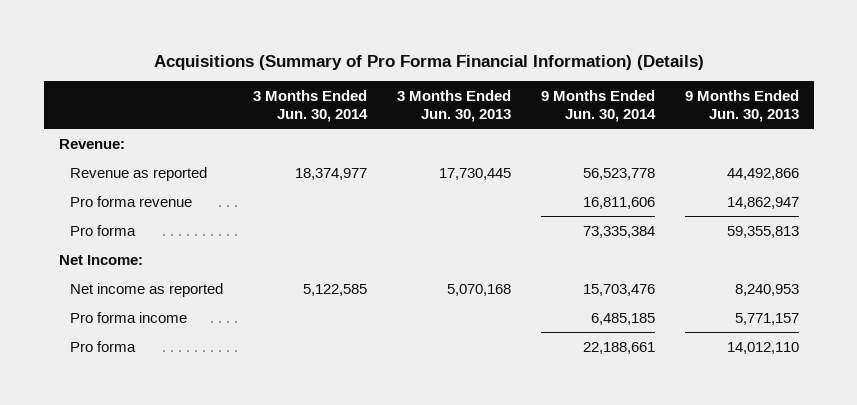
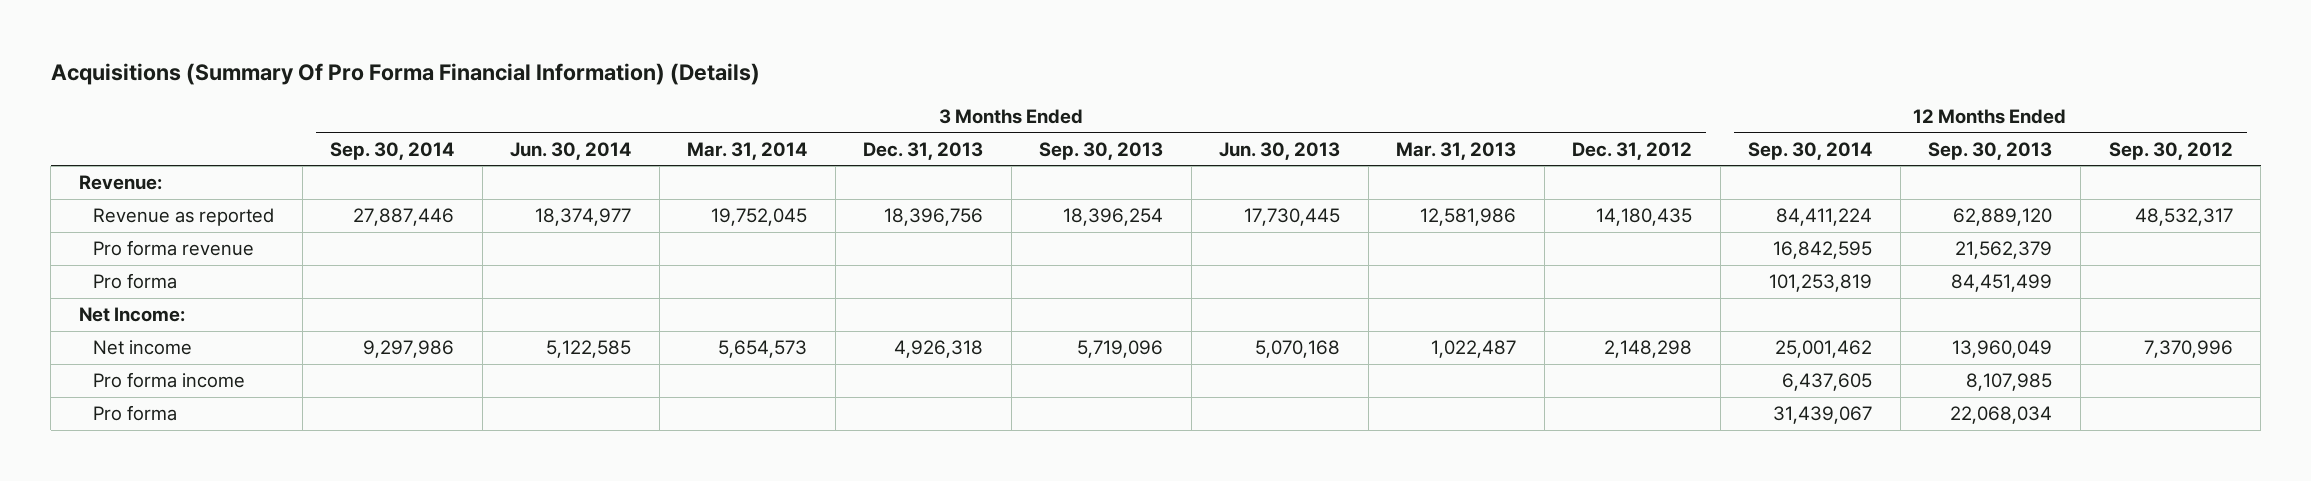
- Acquisitions (Summary of Pro Forma Financial Information) (Details)
+ Acquisitions (Summary Of Pro Forma Financial Information) (Details)
- | 3 Months Ended Jun. 30, 2014 | 3 Months Ended Jun. 30, 2013 | 9 Months Ended Jun. 30, 2014 | 9 Months Ended Jun. 30, 2013
+ | 3 Months Ended Sep. 30, 2014 | 3 Months Ended Jun. 30, 2014 | 3 Months Ended Mar. 31, 2014 | 3 Months Ended Dec. 31, 2013 | 3 Months Ended Sep. 30, 2013 | 3 Months Ended Jun. 30, 2013 | 3 Months Ended Mar. 31, 2013 | 3 Months Ended Dec. 31, 2012 | 12 Months Ended Sep. 30, 2014 | 12 Months Ended Sep. 30, 2013 | 12 Months Ended Sep. 30, 2012
- Net income as reported | 5,122,585 | 5,070,168 | 15,703,476 | 8,240,953
+ Net income | 9,297,986 | 5,122,585 | 5,654,573 | 4,926,318 | 5,719,096 | 5,070,168 | 1,022,487 | 2,148,298 | 25,001,462 | 13,960,049 | 7,370,996

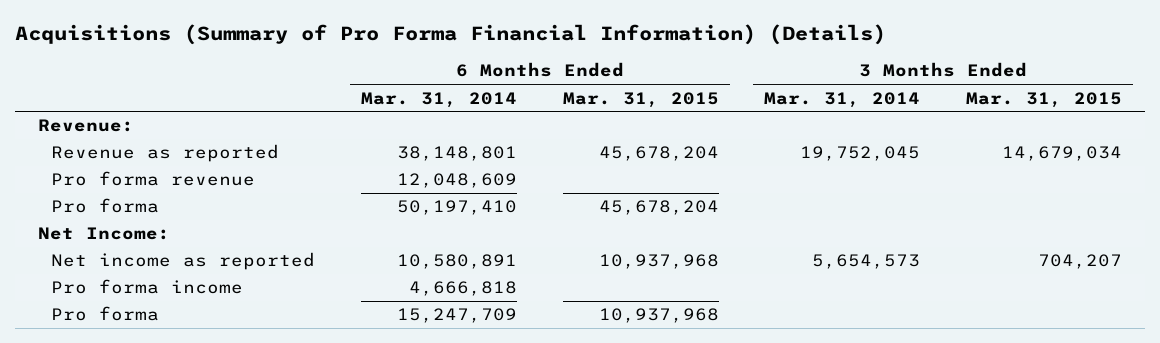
- Acquisitions (Summary Of Pro Forma Financial Information) (Details)
+ Acquisitions (Summary of Pro Forma Financial Information) (Details)
- | 3 Months Ended Sep. 30, 2014 | 3 Months Ended Jun. 30, 2014 | 3 Months Ended Mar. 31, 2014 | 3 Months Ended Dec. 31, 2013 | 3 Months Ended Sep. 30, 2013 | 3 Months Ended Jun. 30, 2013 | 3 Months Ended Mar. 31, 2013 | 3 Months Ended Dec. 31, 2012 | 12 Months Ended Sep. 30, 2014 | 12 Months Ended Sep. 30, 2013 | 12 Months Ended Sep. 30, 2012
+ | 6 Months Ended Mar. 31, 2014 | 6 Months Ended Mar. 31, 2015 | 3 Months Ended Mar. 31, 2014 | 3 Months Ended Mar. 31, 2015
- Net income | 9,297,986 | 5,122,585 | 5,654,573 | 4,926,318 | 5,719,096 | 5,070,168 | 1,022,487 | 2,148,298 | 25,001,462 | 13,960,049 | 7,370,996
+ Net income as reported | 10,580,891 | 10,937,968 | 5,654,573 | 704,207

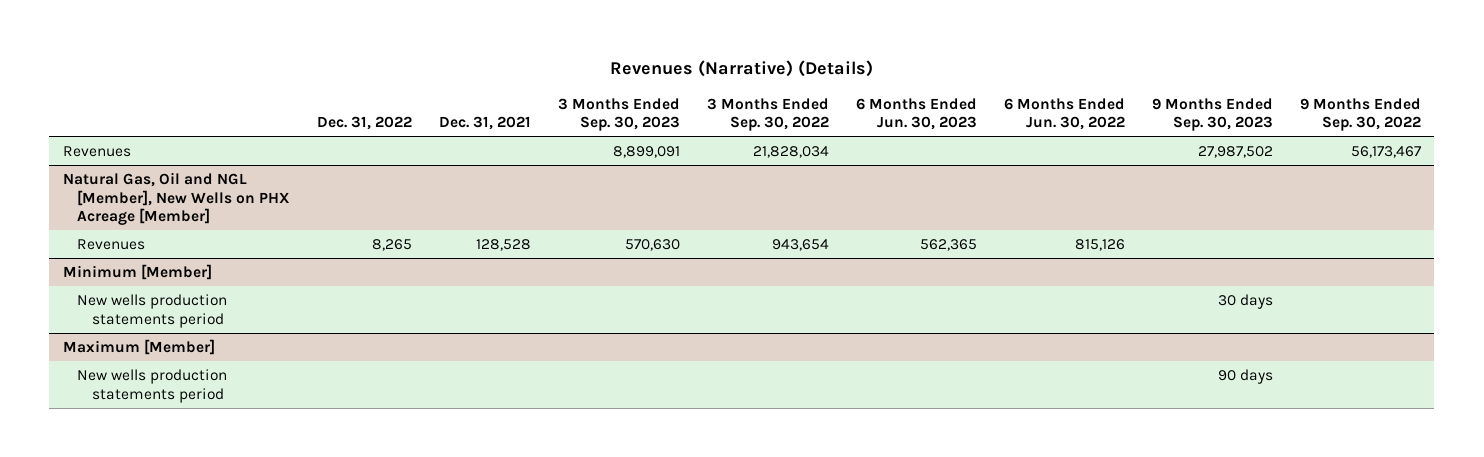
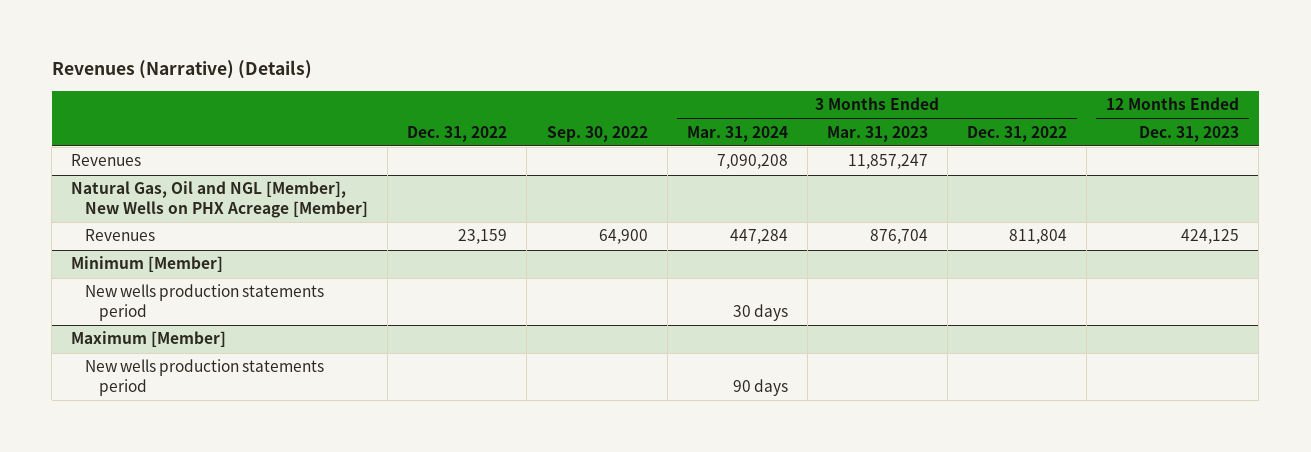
- | Dec. 31, 2022 | Dec. 31, 2021 | 3 Months Ended Sep. 30, 2023 | 3 Months Ended Sep. 30, 2022 | 6 Months Ended Jun. 30, 2023 | 6 Months Ended Jun. 30, 2022 | 9 Months Ended Sep. 30, 2023 | 9 Months Ended Sep. 30, 2022
+ | Dec. 31, 2022 | Sep. 30, 2022 | 3 Months Ended Mar. 31, 2024 | 3 Months Ended Mar. 31, 2023 | 3 Months Ended Dec. 31, 2022 | 12 Months Ended Dec. 31, 2023
@ Natural Gas, Oil and NGL [Member], New Wells on PHX Acreage [Member]
- Revenues | 8,265 | 128,528 | 570,630 | 943,654 | 562,365 | 815,126 | |
+ Revenues | 23,159 | 64,900 | 447,284 | 876,704 | 811,804 | 424,125

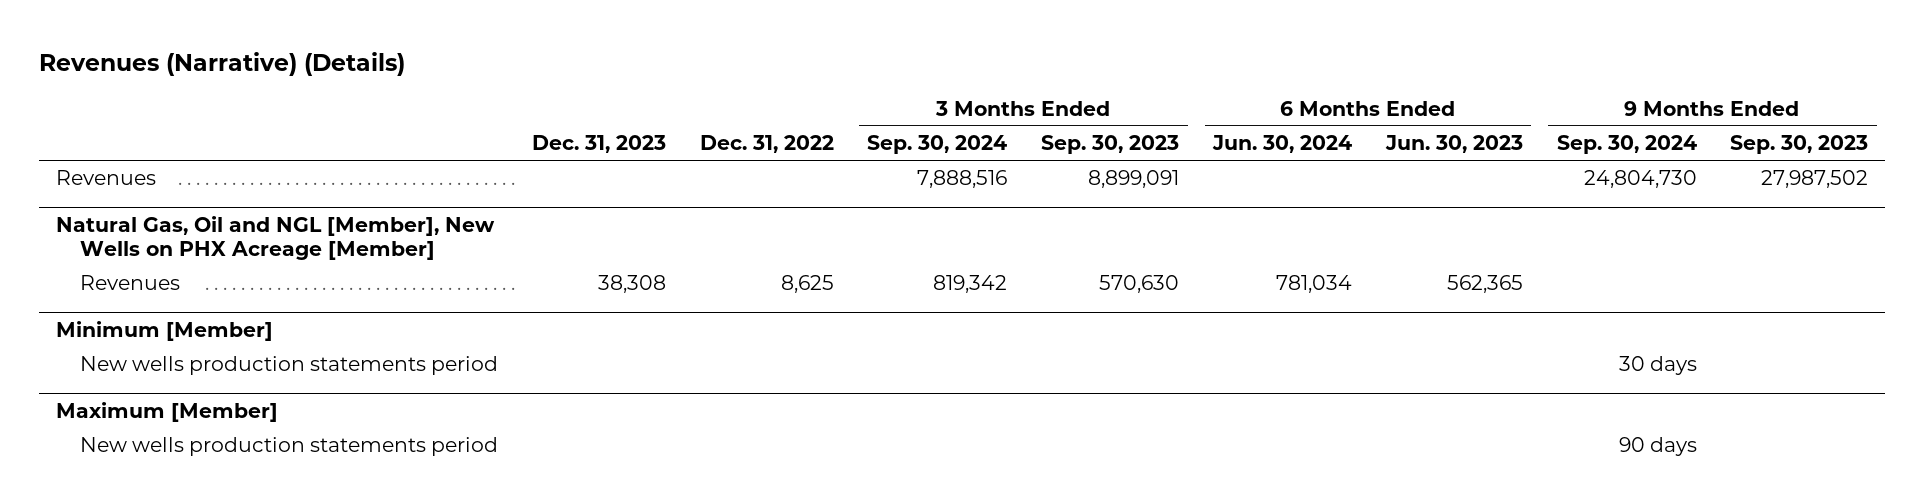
- | Dec. 31, 2022 | Sep. 30, 2022 | 3 Months Ended Mar. 31, 2024 | 3 Months Ended Mar. 31, 2023 | 3 Months Ended Dec. 31, 2022 | 12 Months Ended Dec. 31, 2023
+ | Dec. 31, 2023 | Dec. 31, 2022 | 3 Months Ended Sep. 30, 2024 | 3 Months Ended Sep. 30, 2023 | 6 Months Ended Jun. 30, 2024 | 6 Months Ended Jun. 30, 2023 | 9 Months Ended Sep. 30, 2024 | 9 Months Ended Sep. 30, 2023
@ Natural Gas, Oil and NGL [Member], New Wells on PHX Acreage [Member]
- Revenues | 23,159 | 64,900 | 447,284 | 876,704 | 811,804 | 424,125
+ Revenues | 38,308 | 8,625 | 819,342 | 570,630 | 781,034 | 562,365 | |

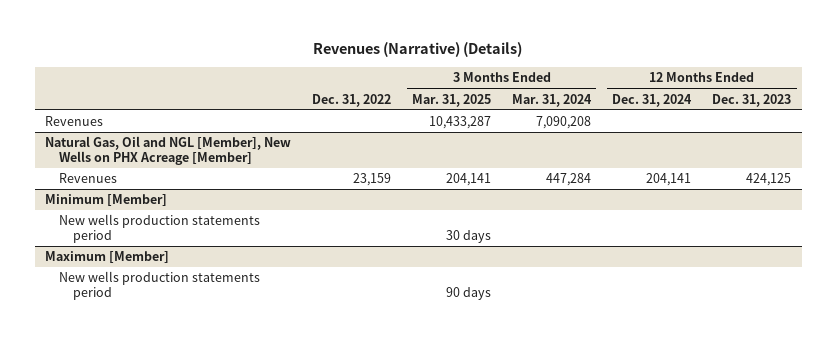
- | Dec. 31, 2023 | Dec. 31, 2022 | 3 Months Ended Sep. 30, 2024 | 3 Months Ended Sep. 30, 2023 | 6 Months Ended Jun. 30, 2024 | 6 Months Ended Jun. 30, 2023 | 9 Months Ended Sep. 30, 2024 | 9 Months Ended Sep. 30, 2023
+ | Dec. 31, 2022 | 3 Months Ended Mar. 31, 2025 | 3 Months Ended Mar. 31, 2024 | 12 Months Ended Dec. 31, 2024 | 12 Months Ended Dec. 31, 2023
@ Natural Gas, Oil and NGL [Member], New Wells on PHX Acreage [Member]
- Revenues | 38,308 | 8,625 | 819,342 | 570,630 | 781,034 | 562,365 | |
+ Revenues | 23,159 | 204,141 | 447,284 | 204,141 | 424,125

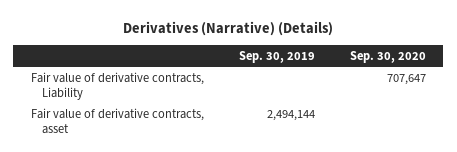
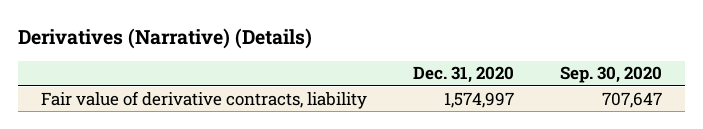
- | Sep. 30, 2019 | Sep. 30, 2020
+ | Dec. 31, 2020 | Sep. 30, 2020
- Fair value of derivative contracts, Liability | | 707,647
- Fair value of derivative contracts, asset | 2,494,144 |
+ Fair value of derivative contracts, liability | 1,574,997 | 707,647

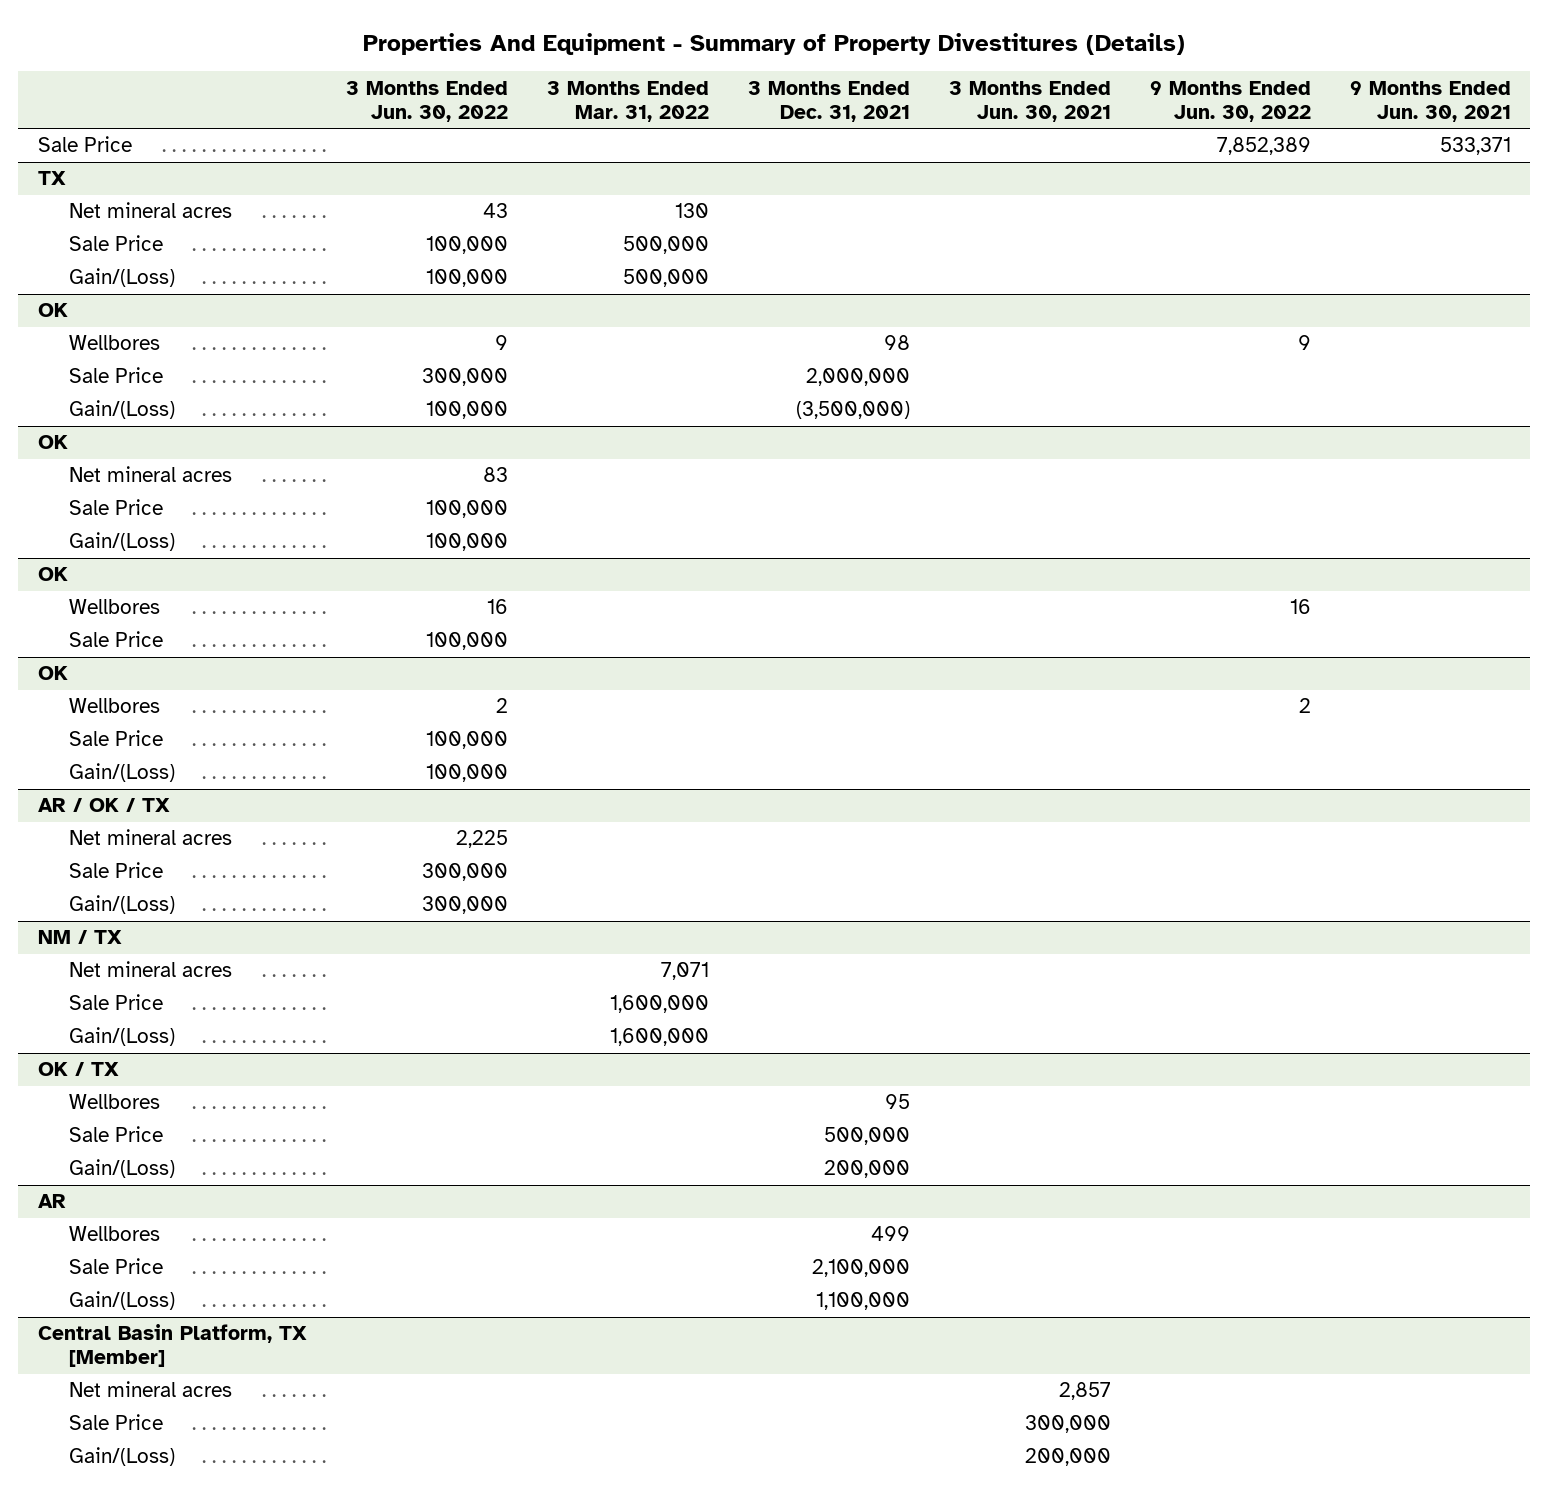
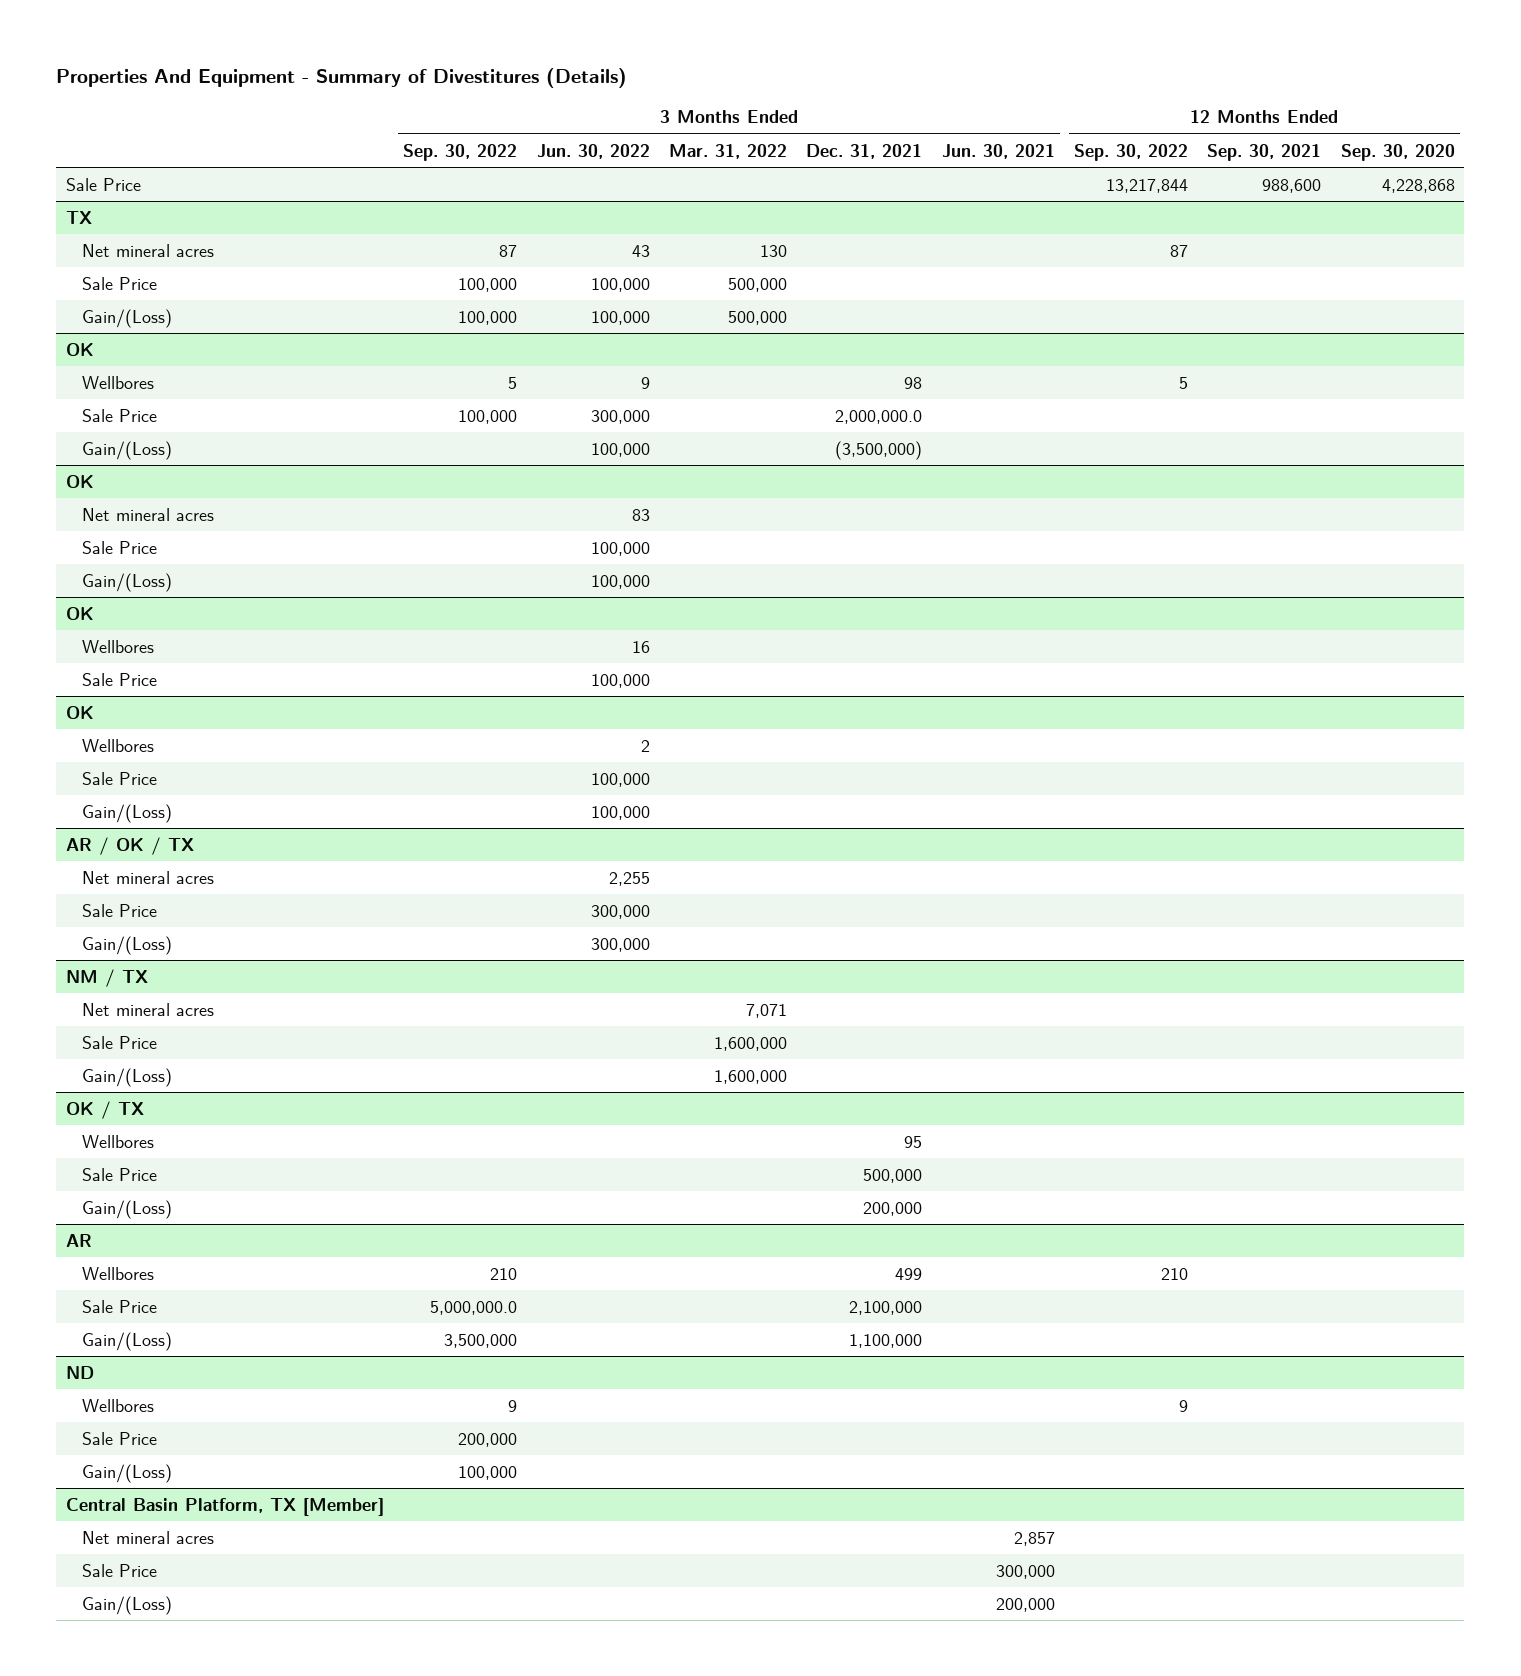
- Properties And Equipment - Summary of Property Divestitures (Details)
+ Properties And Equipment - Summary of Divestitures (Details)
- | 3 Months Ended Jun. 30, 2022 | 3 Months Ended Mar. 31, 2022 | 3 Months Ended Dec. 31, 2021 | 3 Months Ended Jun. 30, 2021 | 9 Months Ended Jun. 30, 2022 | 9 Months Ended Jun. 30, 2021
+ | 3 Months Ended Sep. 30, 2022 | 3 Months Ended Jun. 30, 2022 | 3 Months Ended Mar. 31, 2022 | 3 Months Ended Dec. 31, 2021 | 3 Months Ended Jun. 30, 2021 | 12 Months Ended Sep. 30, 2022 | 12 Months Ended Sep. 30, 2021 | 12 Months Ended Sep. 30, 2020
@ OK
- Sale Price | 300,000 | | 2,000,000 | | |
+ Sale Price | 100,000 | 300,000 | | 2,000,000.0 | | | |
@ AR / OK / TX
- Net mineral acres | 2,225 | | | | |
+ Net mineral acres | | 2,255 | | | | | |
+ ND
+ Wellbores | 9 | | | | | 9 | |
+ Sale Price | 200,000 | | | | | | |
+ Gain/(Loss) | 100,000 | | | | | | |

